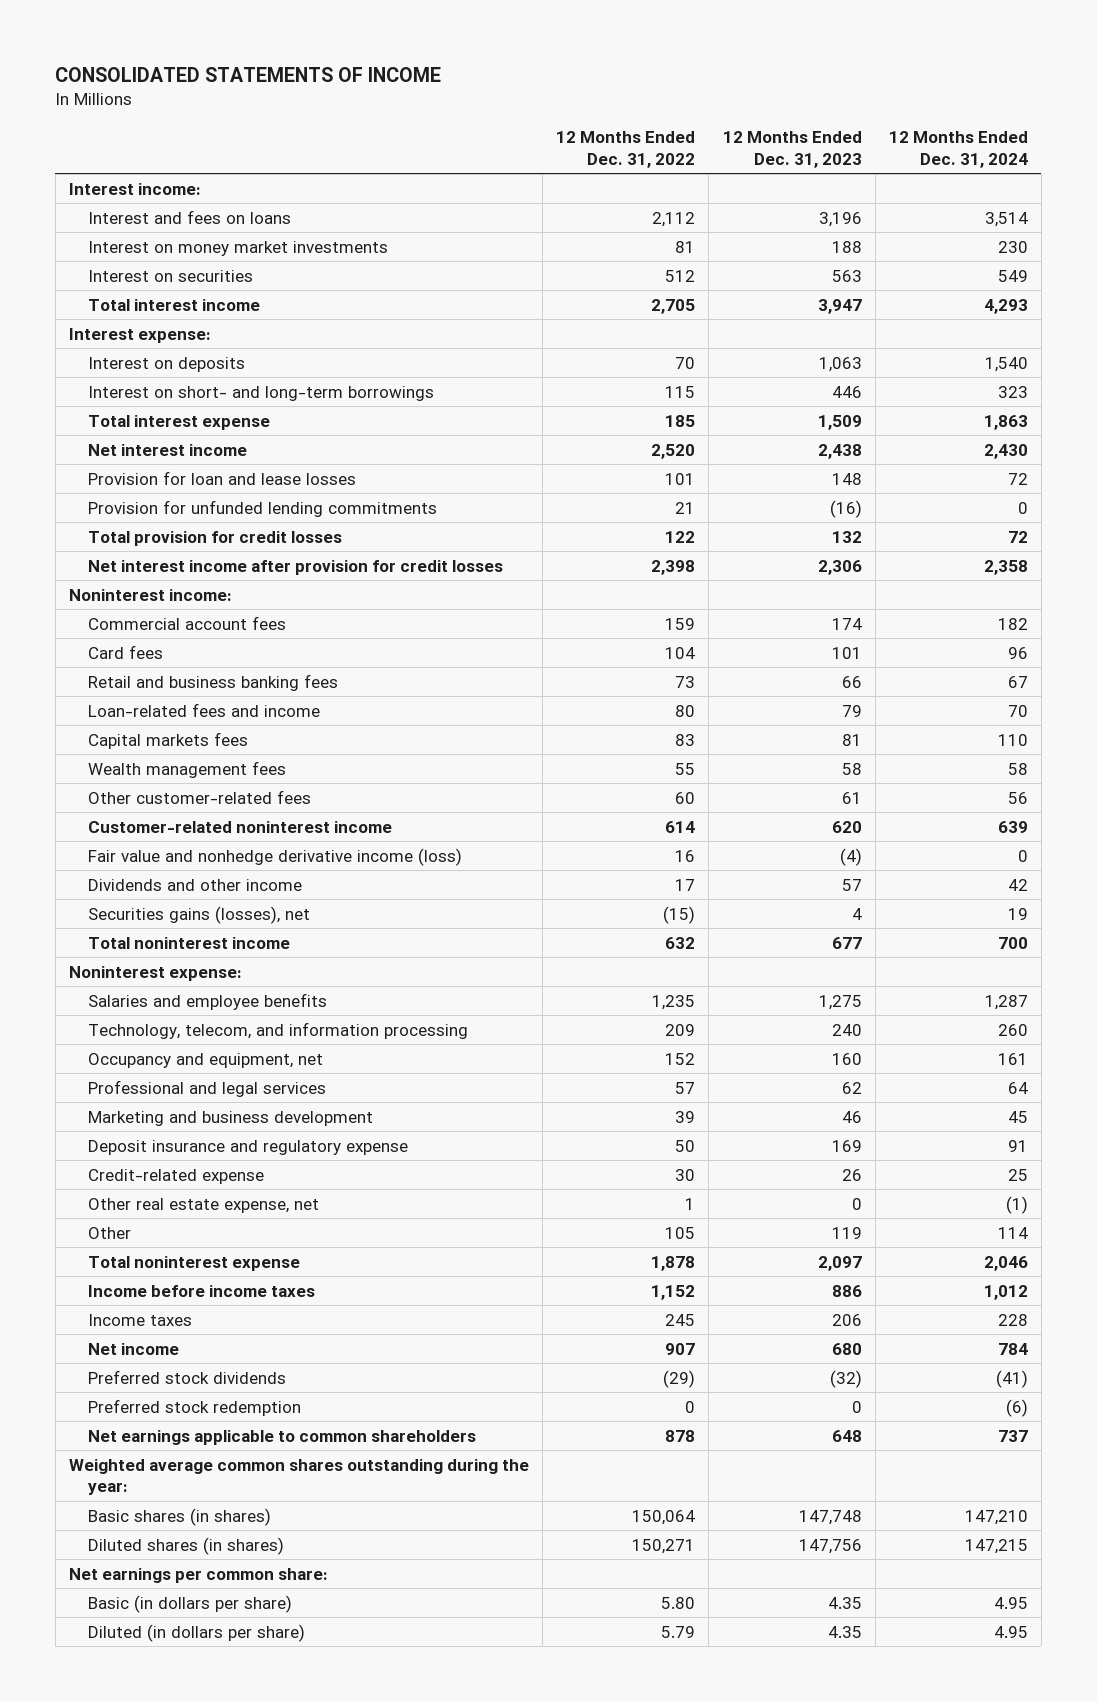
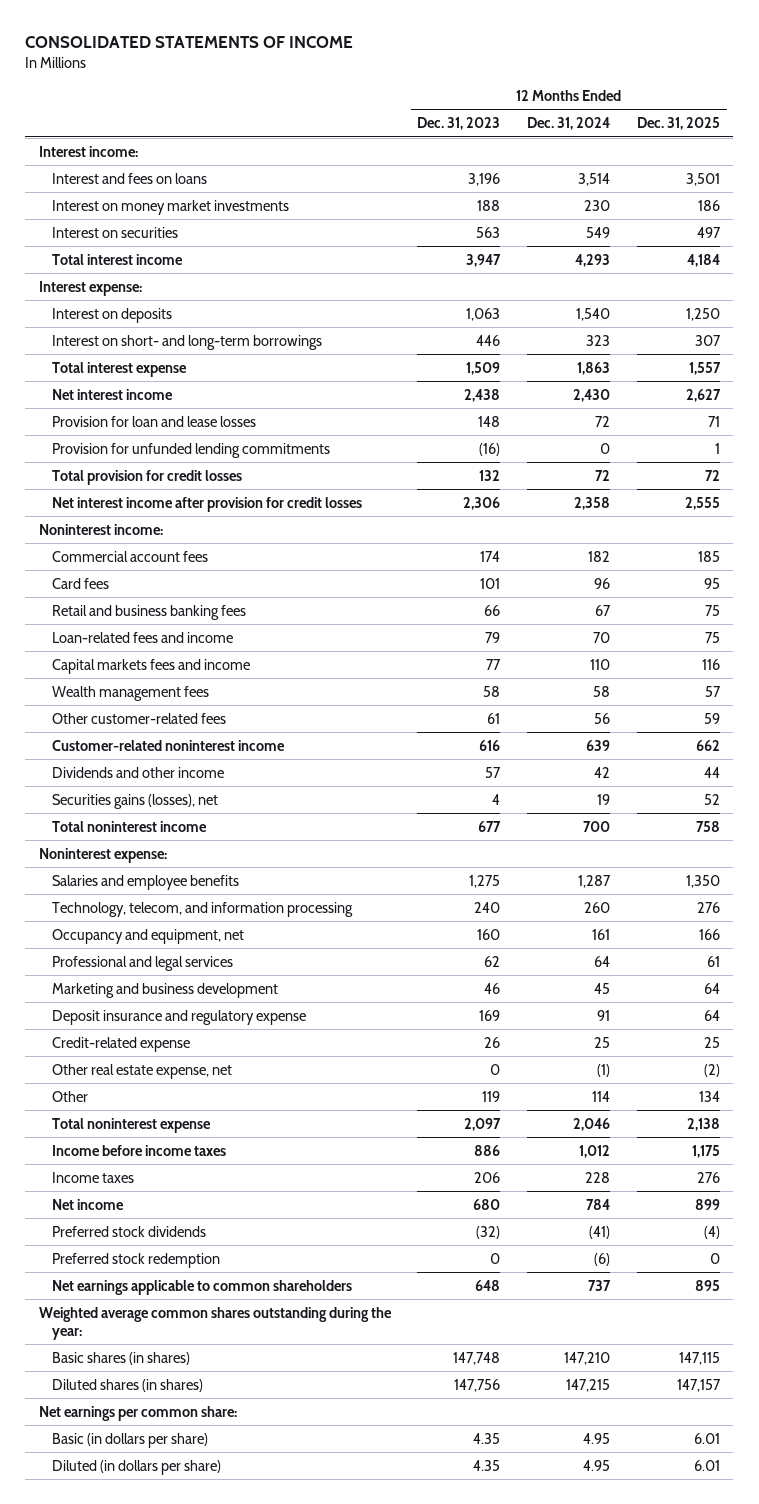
- | 12 Months Ended Dec. 31, 2022 | 12 Months Ended Dec. 31, 2023 | 12 Months Ended Dec. 31, 2024
+ | 12 Months Ended Dec. 31, 2023 | 12 Months Ended Dec. 31, 2024 | 12 Months Ended Dec. 31, 2025
- Capital markets fees | 83 | 81 | 110
+ Capital markets fees and income | 77 | 110 | 116
- Customer-related noninterest income | 614 | 620 | 639
- Fair value and nonhedge derivative income (loss) | 16 | (4) | 0
+ Customer-related noninterest income | 616 | 639 | 662

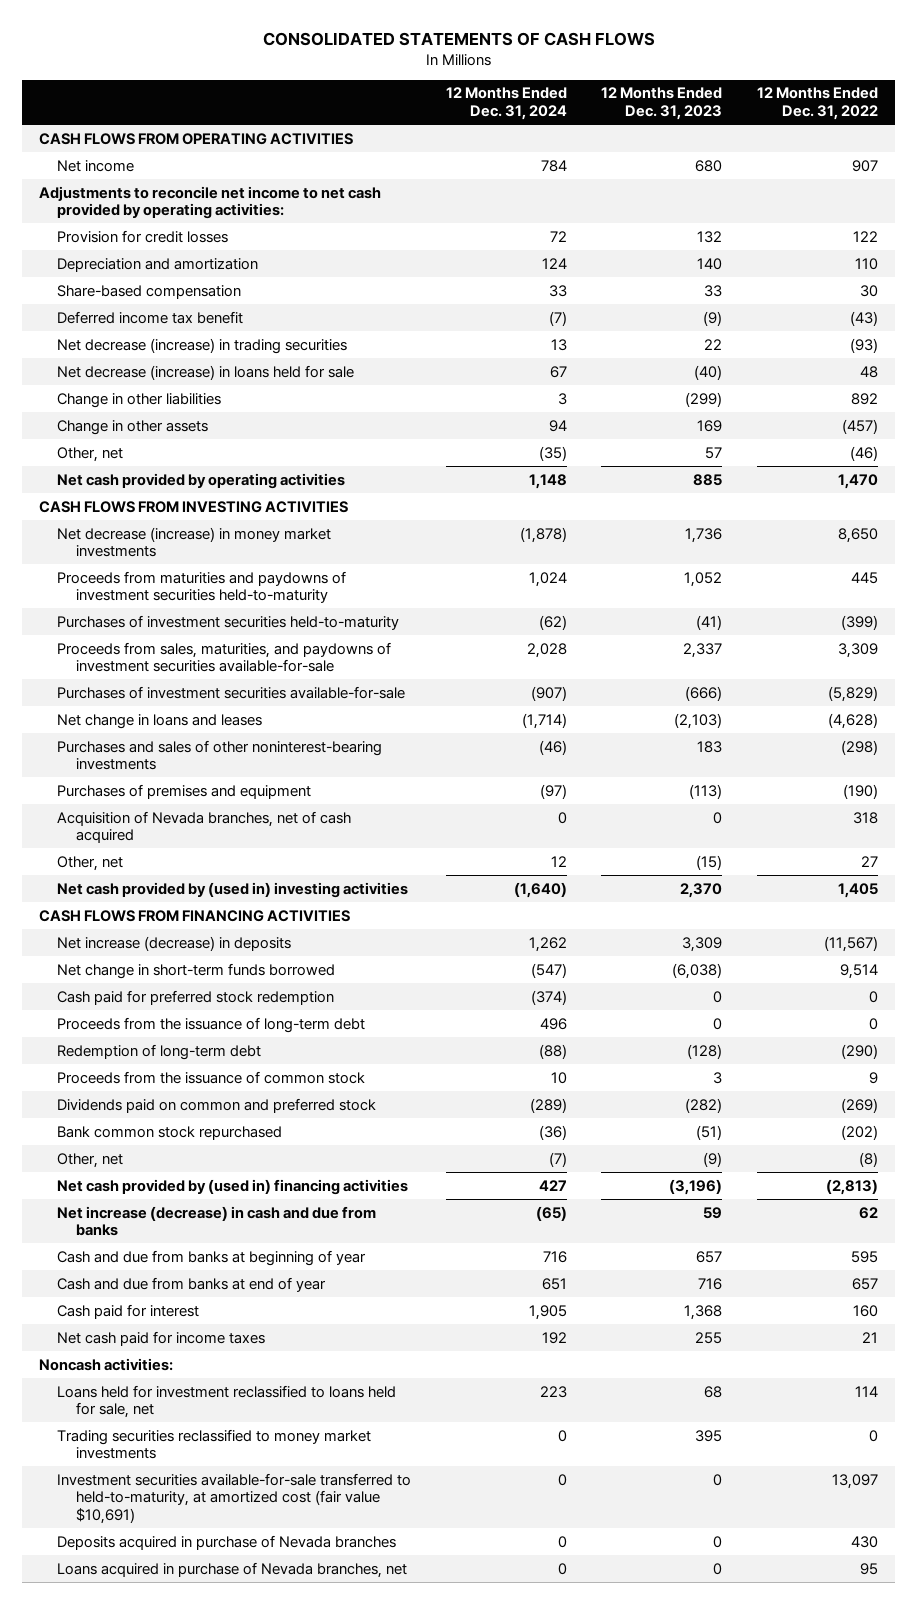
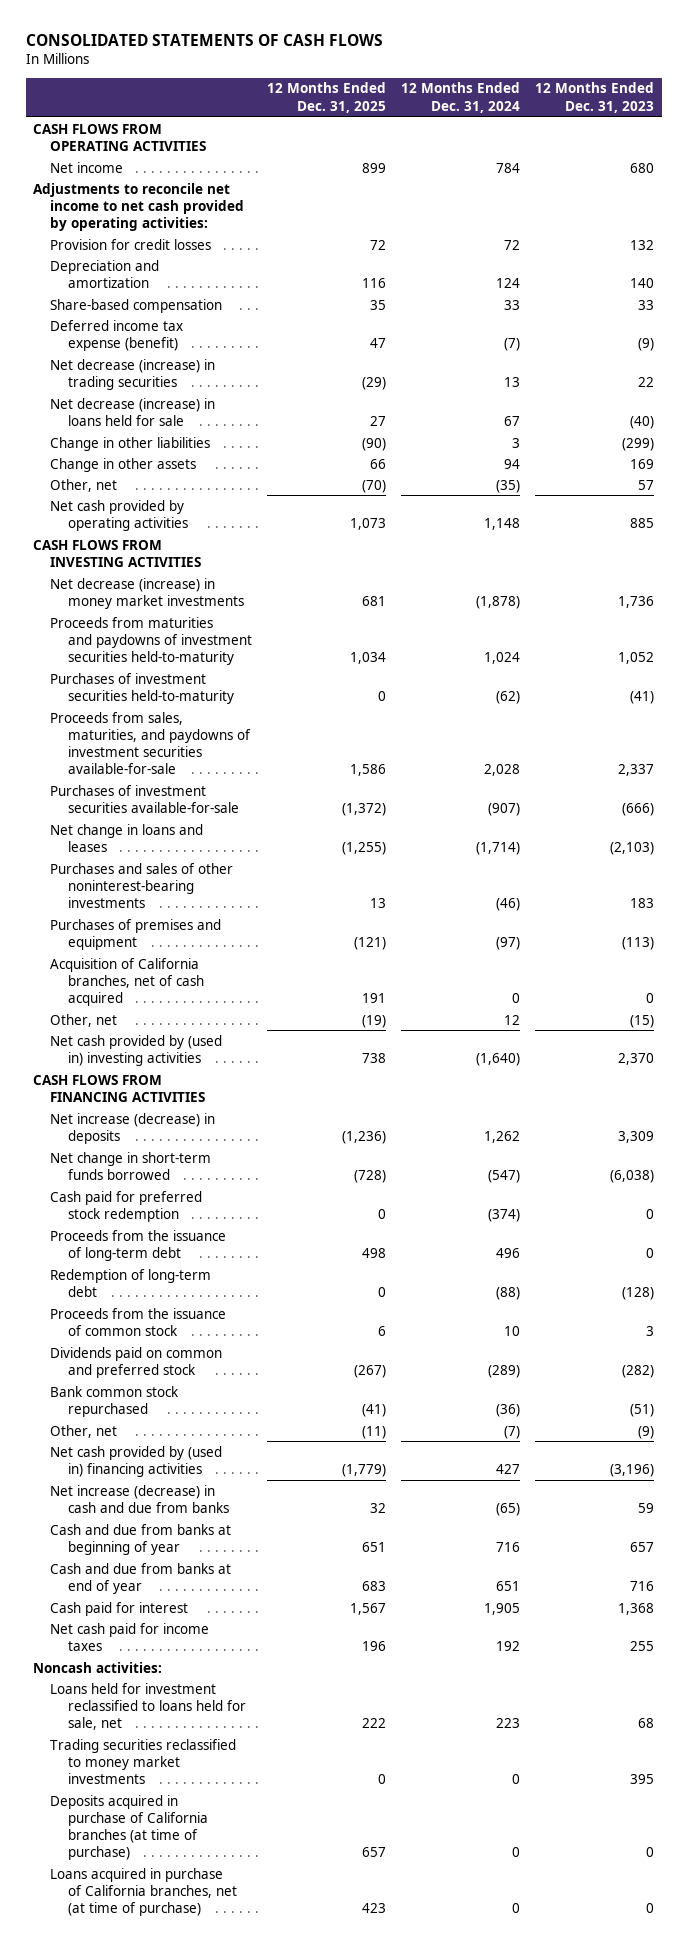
- | 12 Months Ended Dec. 31, 2024 | 12 Months Ended Dec. 31, 2023 | 12 Months Ended Dec. 31, 2022
+ | 12 Months Ended Dec. 31, 2025 | 12 Months Ended Dec. 31, 2024 | 12 Months Ended Dec. 31, 2023
- Deferred income tax benefit | (7) | (9) | (43)
+ Deferred income tax expense (benefit) | 47 | (7) | (9)
- Acquisition of Nevada branches, net of cash acquired | 0 | 0 | 318
+ Acquisition of California branches, net of cash acquired | 191 | 0 | 0
- Investment securities available-for-sale transferred to held-to-maturity, at amortized cost (fair value $10,691) | 0 | 0 | 13,097
- Deposits acquired in purchase of Nevada branches | 0 | 0 | 430
- Loans acquired in purchase of Nevada branches, net | 0 | 0 | 95
+ Deposits acquired in purchase of California branches (at time of purchase) | 657 | 0 | 0
+ Loans acquired in purchase of California branches, net (at time of purchase) | 423 | 0 | 0

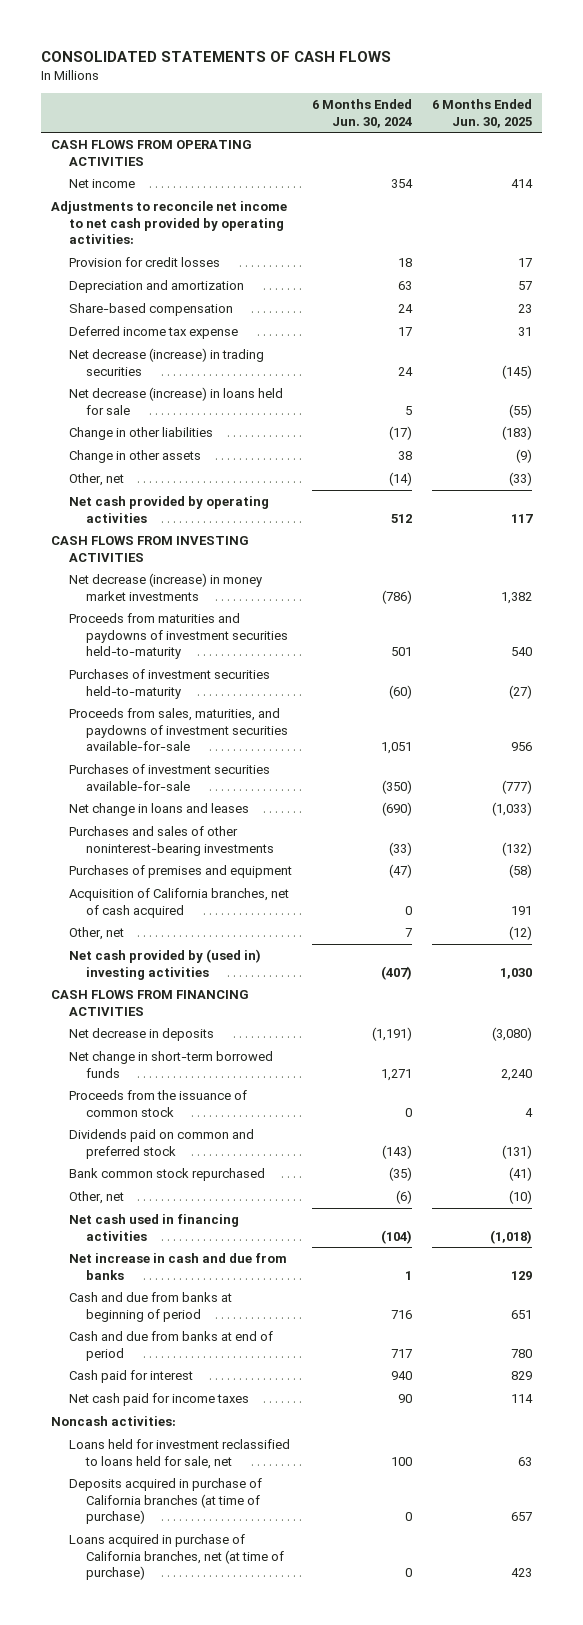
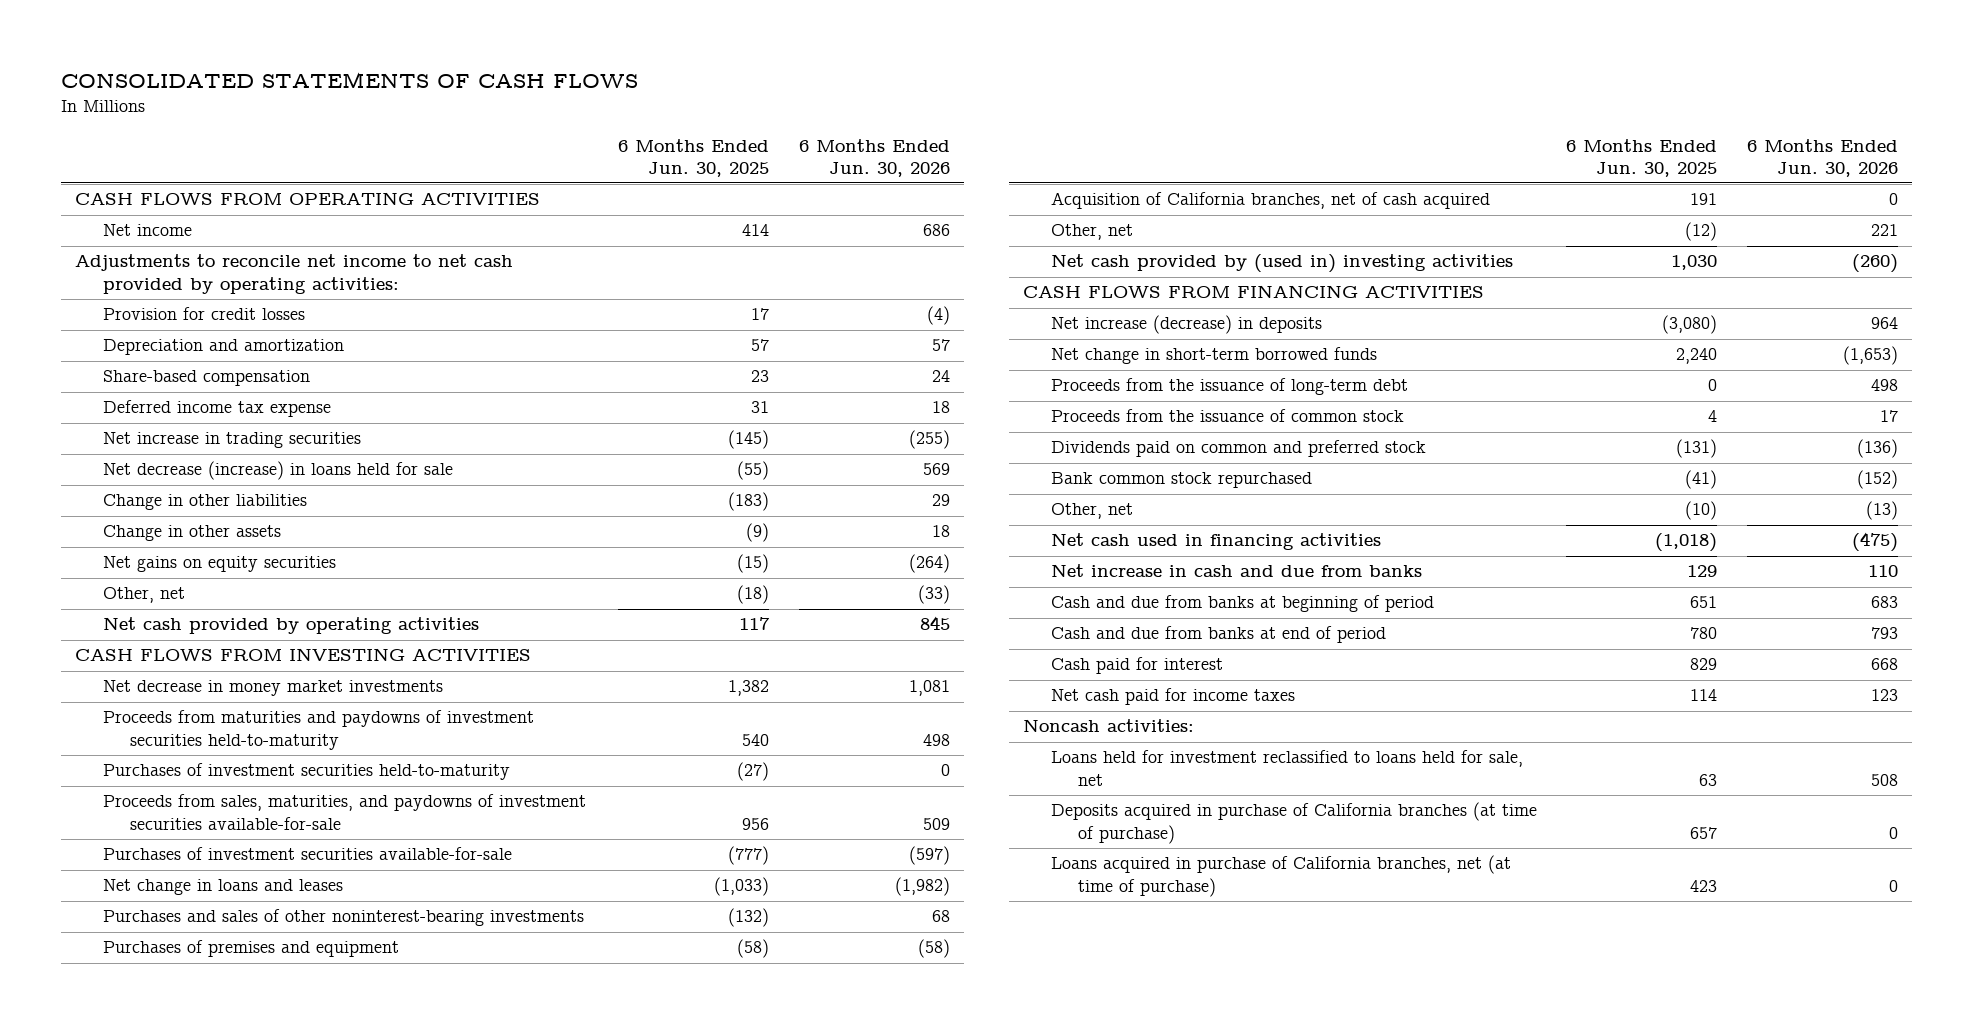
- | 6 Months Ended Jun. 30, 2024 | 6 Months Ended Jun. 30, 2025
+ | 6 Months Ended Jun. 30, 2025 | 6 Months Ended Jun. 30, 2026
- Net decrease (increase) in trading securities | 24 | (145)
+ Net increase in trading securities | (145) | (255)
- Other, net | (14) | (33)
+ Net gains on equity securities | (15) | (264)
+ Other, net | (18) | (33)
- Net decrease (increase) in money market investments | (786) | 1,382
+ Net decrease in money market investments | 1,382 | 1,081
- Net decrease in deposits | (1,191) | (3,080)
+ Net increase (decrease) in deposits | (3,080) | 964
+ Proceeds from the issuance of long-term debt | 0 | 498

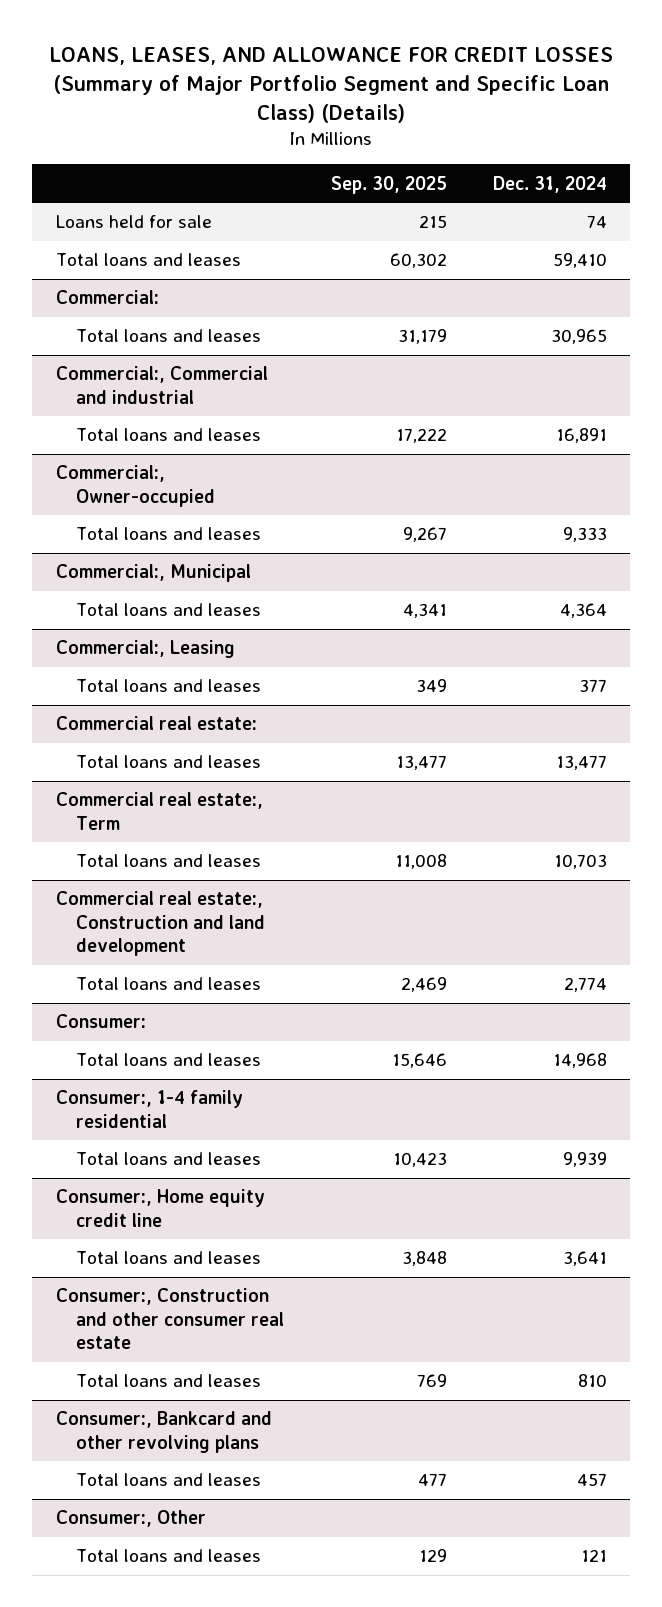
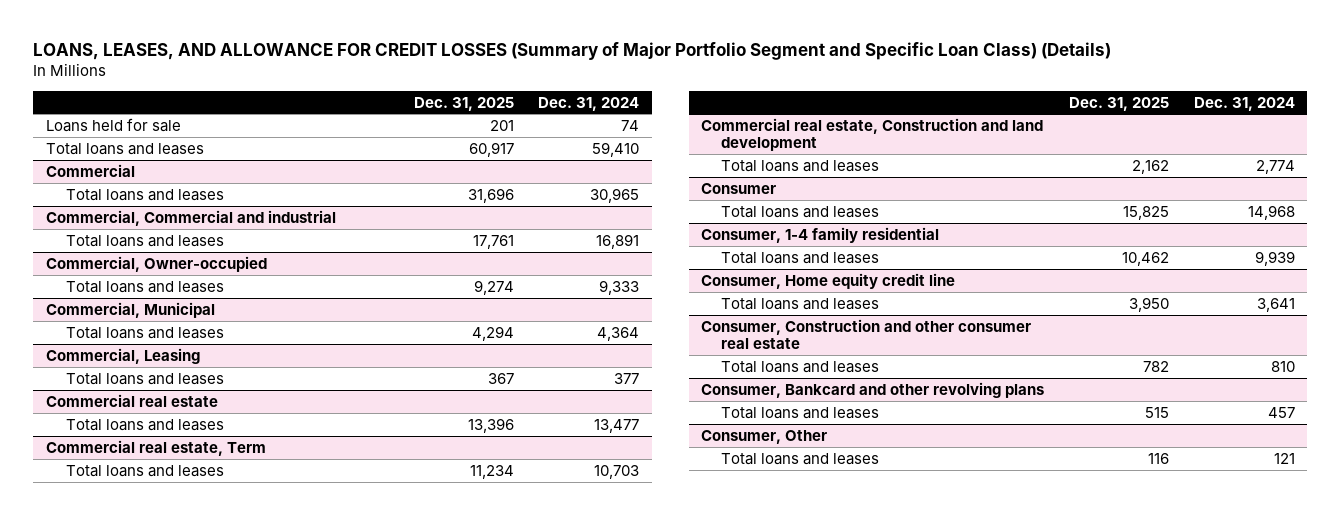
- | Sep. 30, 2025 | Dec. 31, 2024
+ | Dec. 31, 2025 | Dec. 31, 2024
- Commercial:
+ Commercial
- Commercial:, Commercial and industrial
+ Commercial, Commercial and industrial
- Commercial:, Owner-occupied
+ Commercial, Owner-occupied
- Commercial:, Municipal
+ Commercial, Municipal
- Commercial:, Leasing
+ Commercial, Leasing
- Commercial real estate:
+ Commercial real estate
- Commercial real estate:, Term
+ Commercial real estate, Term
- Commercial real estate:, Construction and land development
+ Commercial real estate, Construction and land development
- Consumer:
+ Consumer
- Consumer:, 1-4 family residential
+ Consumer, 1-4 family residential
- Consumer:, Home equity credit line
+ Consumer, Home equity credit line
- Consumer:, Construction and other consumer real estate
+ Consumer, Construction and other consumer real estate
- Consumer:, Bankcard and other revolving plans
+ Consumer, Bankcard and other revolving plans
- Consumer:, Other
+ Consumer, Other

